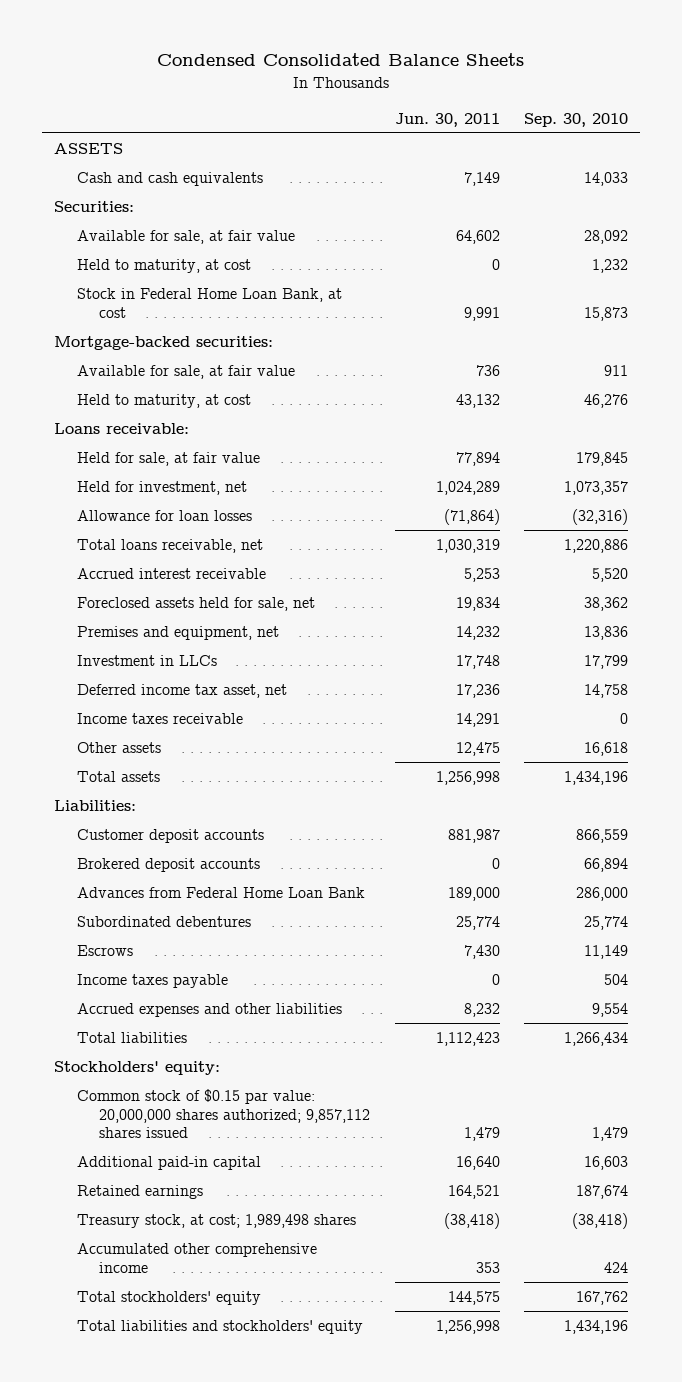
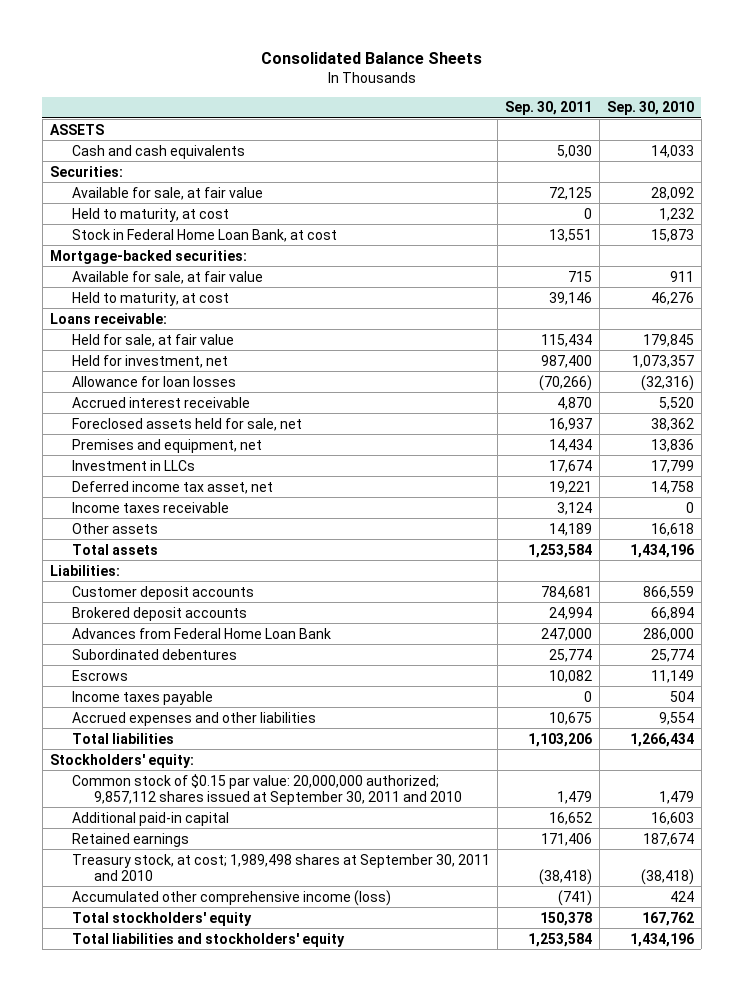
- Condensed Consolidated Balance Sheets
+ Consolidated Balance Sheets
- | Jun. 30, 2011 | Sep. 30, 2010
+ | Sep. 30, 2011 | Sep. 30, 2010
- Total loans receivable, net | 1,030,319 | 1,220,886
- Common stock of $0.15 par value: 20,000,000 shares authorized; 9,857,112 shares issued | 1,479 | 1,479
+ Common stock of $0.15 par value: 20,000,000 authorized; 9,857,112 shares issued at September 30, 2011 and 2010 | 1,479 | 1,479
- Treasury stock, at cost; 1,989,498 shares | (38,418) | (38,418)
- Accumulated other comprehensive income | 353 | 424
+ Treasury stock, at cost; 1,989,498 shares at September 30, 2011 and 2010 | (38,418) | (38,418)
+ Accumulated other comprehensive income (loss) | (741) | 424

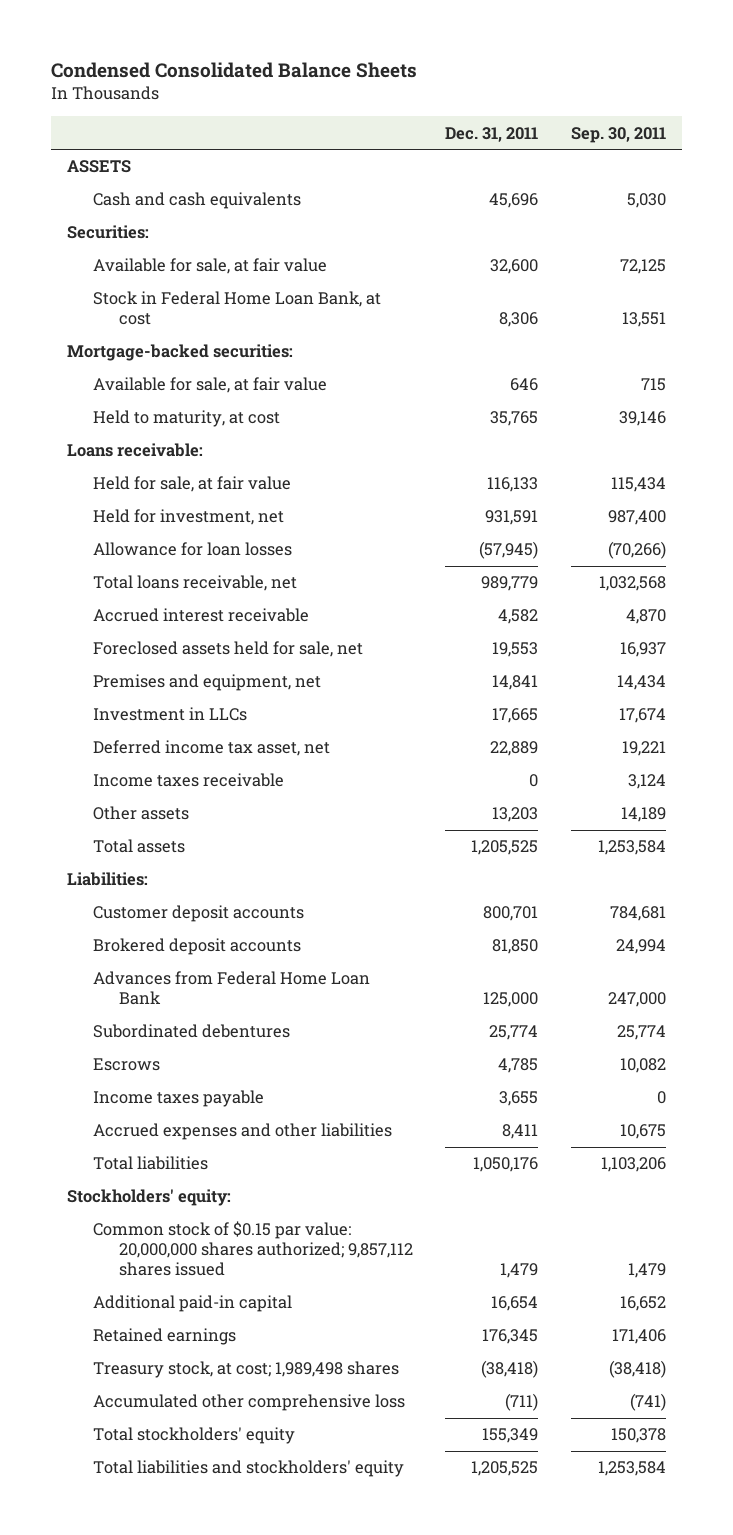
- Consolidated Balance Sheets
+ Condensed Consolidated Balance Sheets
- | Sep. 30, 2011 | Sep. 30, 2010
+ | Dec. 31, 2011 | Sep. 30, 2011
- Held to maturity, at cost | 0 | 1,232
+ Total loans receivable, net | 989,779 | 1,032,568
- Common stock of $0.15 par value: 20,000,000 authorized; 9,857,112 shares issued at September 30, 2011 and 2010 | 1,479 | 1,479
+ Common stock of $0.15 par value: 20,000,000 shares authorized; 9,857,112 shares issued | 1,479 | 1,479
- Treasury stock, at cost; 1,989,498 shares at September 30, 2011 and 2010 | (38,418) | (38,418)
- Accumulated other comprehensive income (loss) | (741) | 424
+ Treasury stock, at cost; 1,989,498 shares | (38,418) | (38,418)
+ Accumulated other comprehensive loss | (711) | (741)

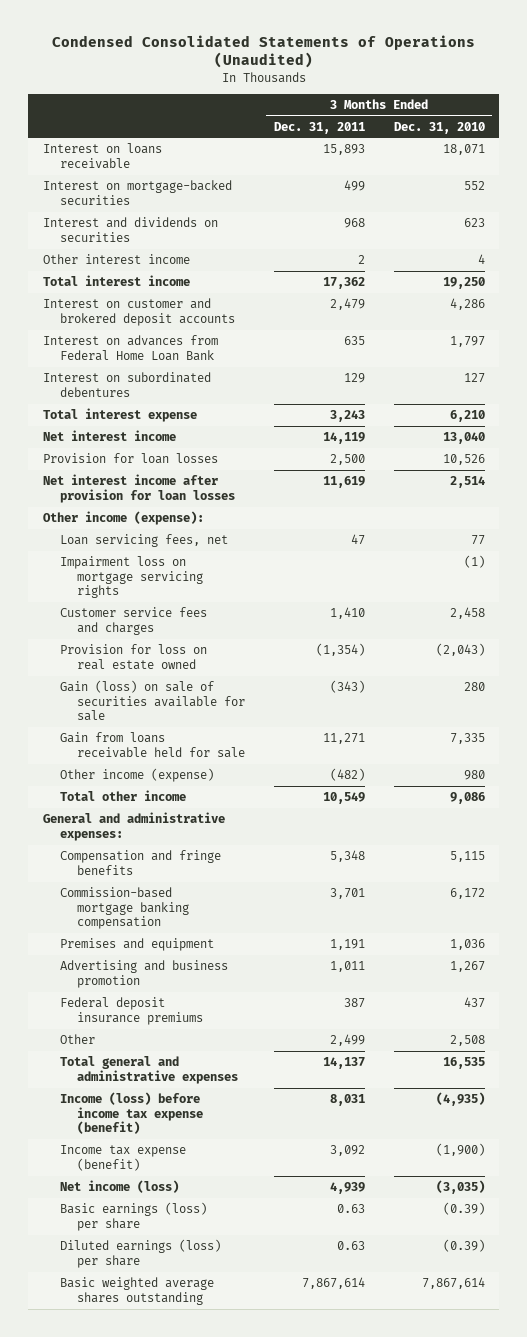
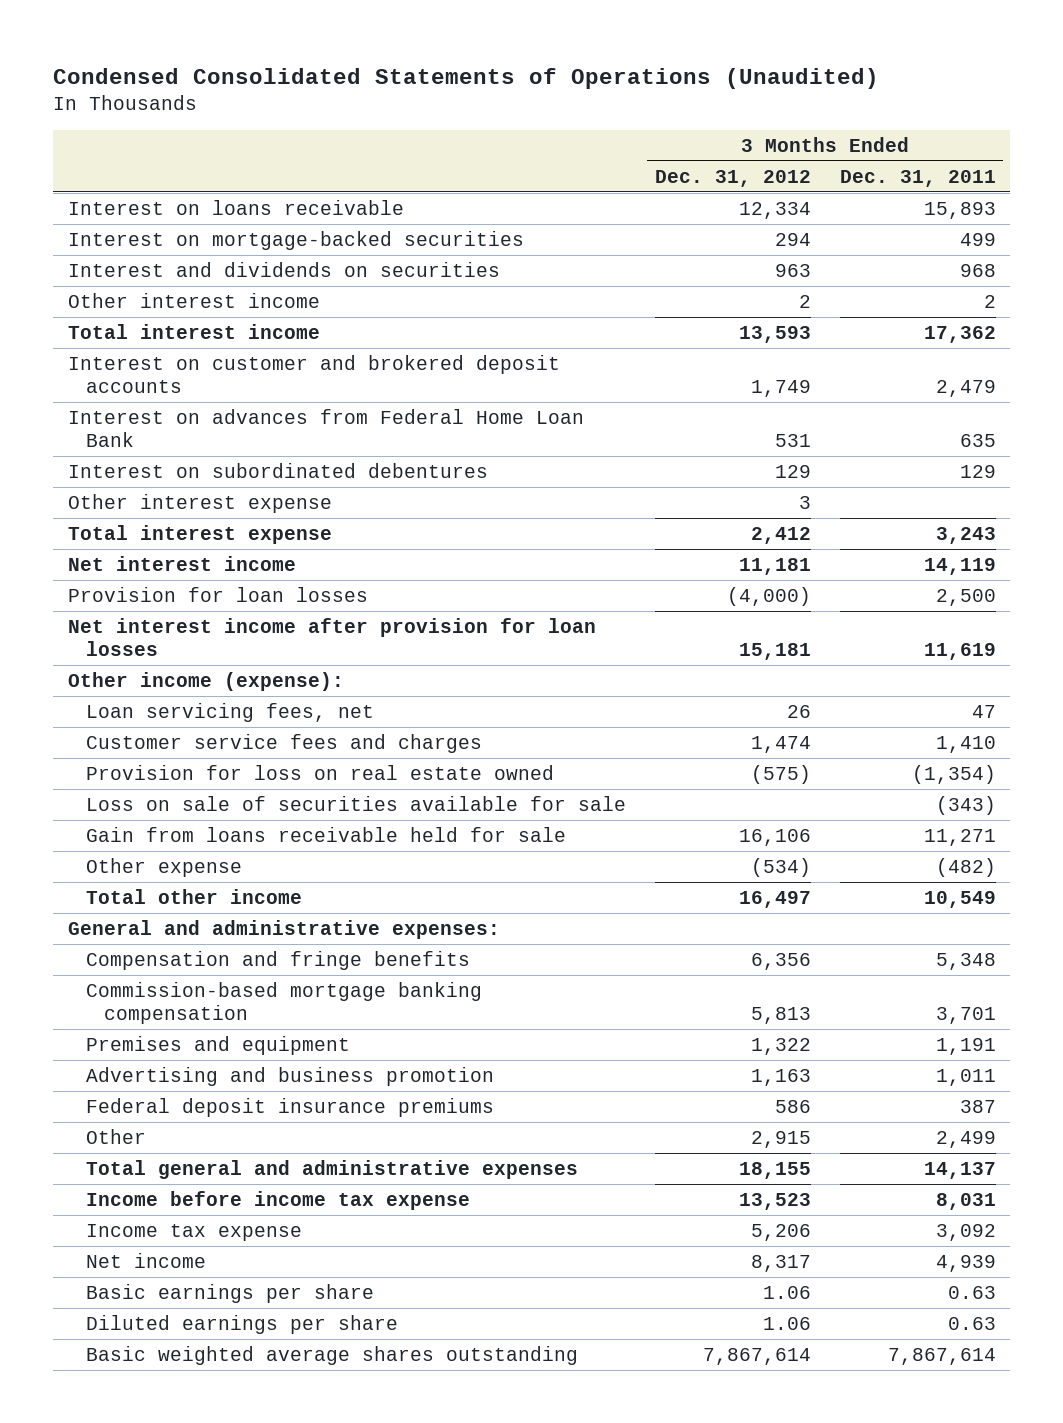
- | 3 Months Ended Dec. 31, 2011 | 3 Months Ended Dec. 31, 2010
+ | 3 Months Ended Dec. 31, 2012 | 3 Months Ended Dec. 31, 2011
+ Other interest expense | 3 |
- Impairment loss on mortgage servicing rights | | (1)
- Gain (loss) on sale of securities available for sale | (343) | 280
+ Loss on sale of securities available for sale | | (343)
- Other income (expense) | (482) | 980
+ Other expense | (534) | (482)
- Income (loss) before income tax expense (benefit) | 8,031 | (4,935)
- Income tax expense (benefit) | 3,092 | (1,900)
- Net income (loss) | 4,939 | (3,035)
- Basic earnings (loss) per share | 0.63 | (0.39)
- Diluted earnings (loss) per share | 0.63 | (0.39)
+ Income before income tax expense | 13,523 | 8,031
+ Income tax expense | 5,206 | 3,092
+ Net income | 8,317 | 4,939
+ Basic earnings per share | 1.06 | 0.63
+ Diluted earnings per share | 1.06 | 0.63

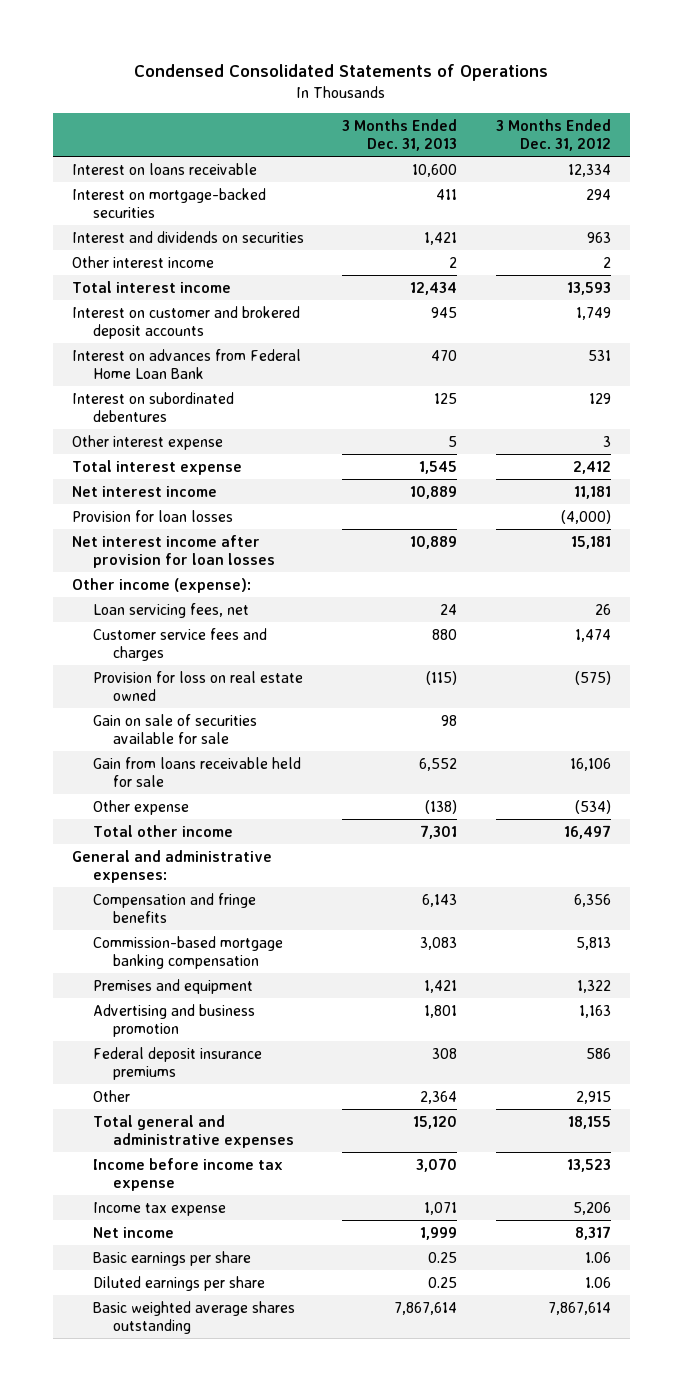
- Condensed Consolidated Statements of Operations (Unaudited)
+ Condensed Consolidated Statements of Operations
- | 3 Months Ended Dec. 31, 2012 | 3 Months Ended Dec. 31, 2011
+ | 3 Months Ended Dec. 31, 2013 | 3 Months Ended Dec. 31, 2012
- Loss on sale of securities available for sale | | (343)
+ Gain on sale of securities available for sale | 98 |

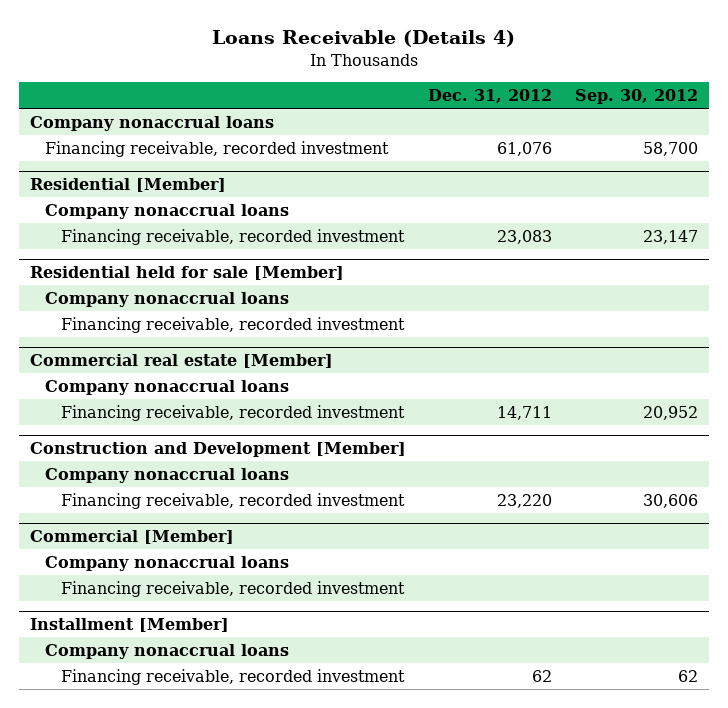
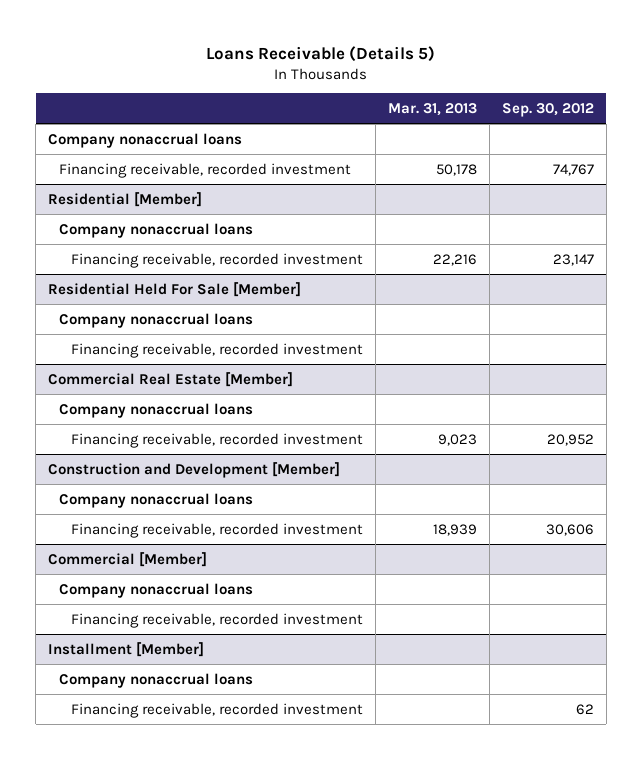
- Loans Receivable (Details 4)
+ Loans Receivable (Details 5)
- | Dec. 31, 2012 | Sep. 30, 2012
+ | Mar. 31, 2013 | Sep. 30, 2012
- Financing receivable, recorded investment | 61,076 | 58,700
+ Financing receivable, recorded investment | 50,178 | 74,767
- Residential held for sale [Member]
+ Residential Held For Sale [Member]
- Commercial real estate [Member]
+ Commercial Real Estate [Member]

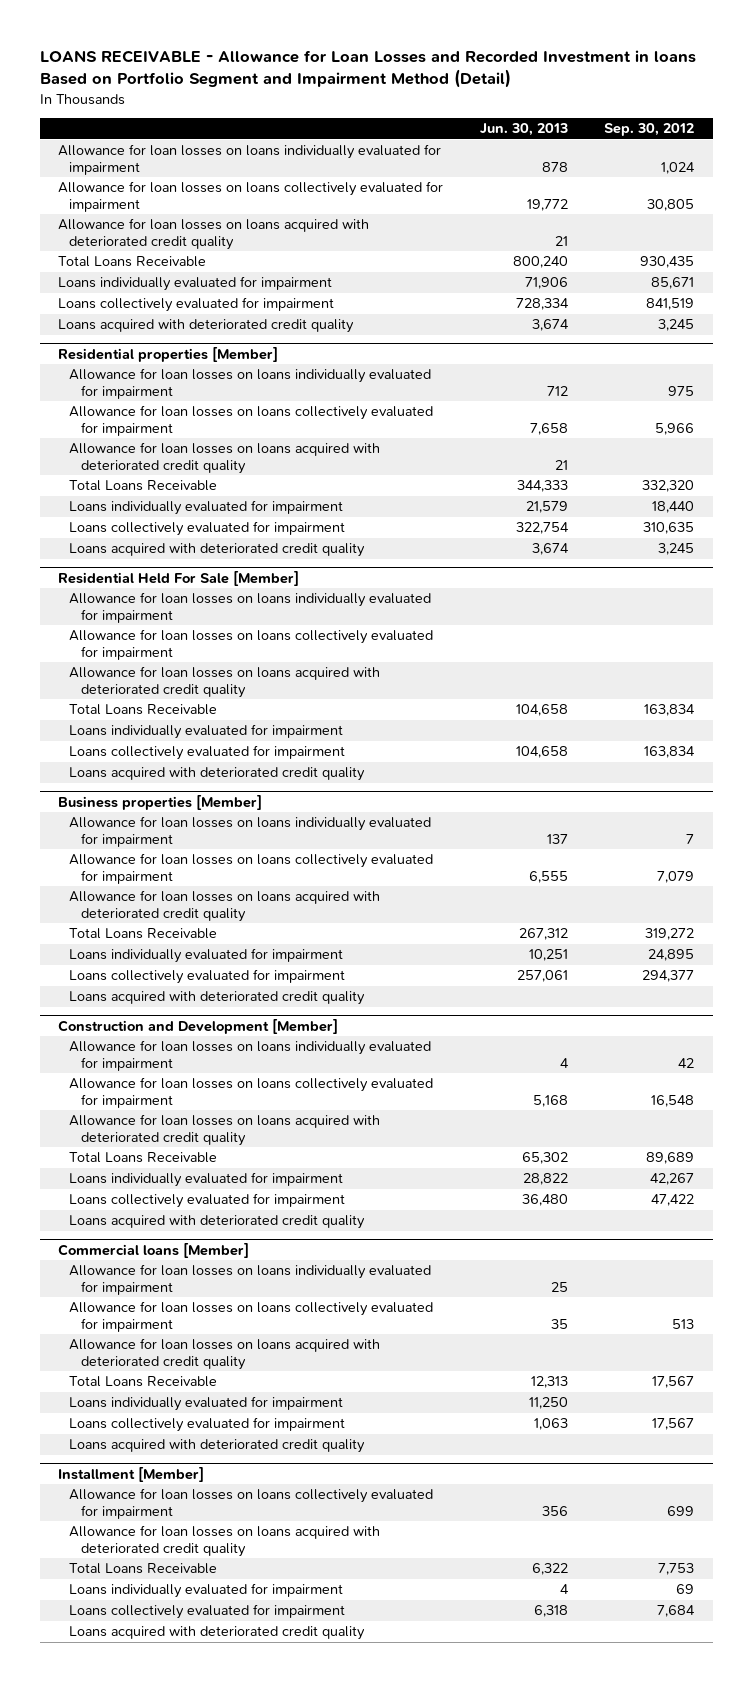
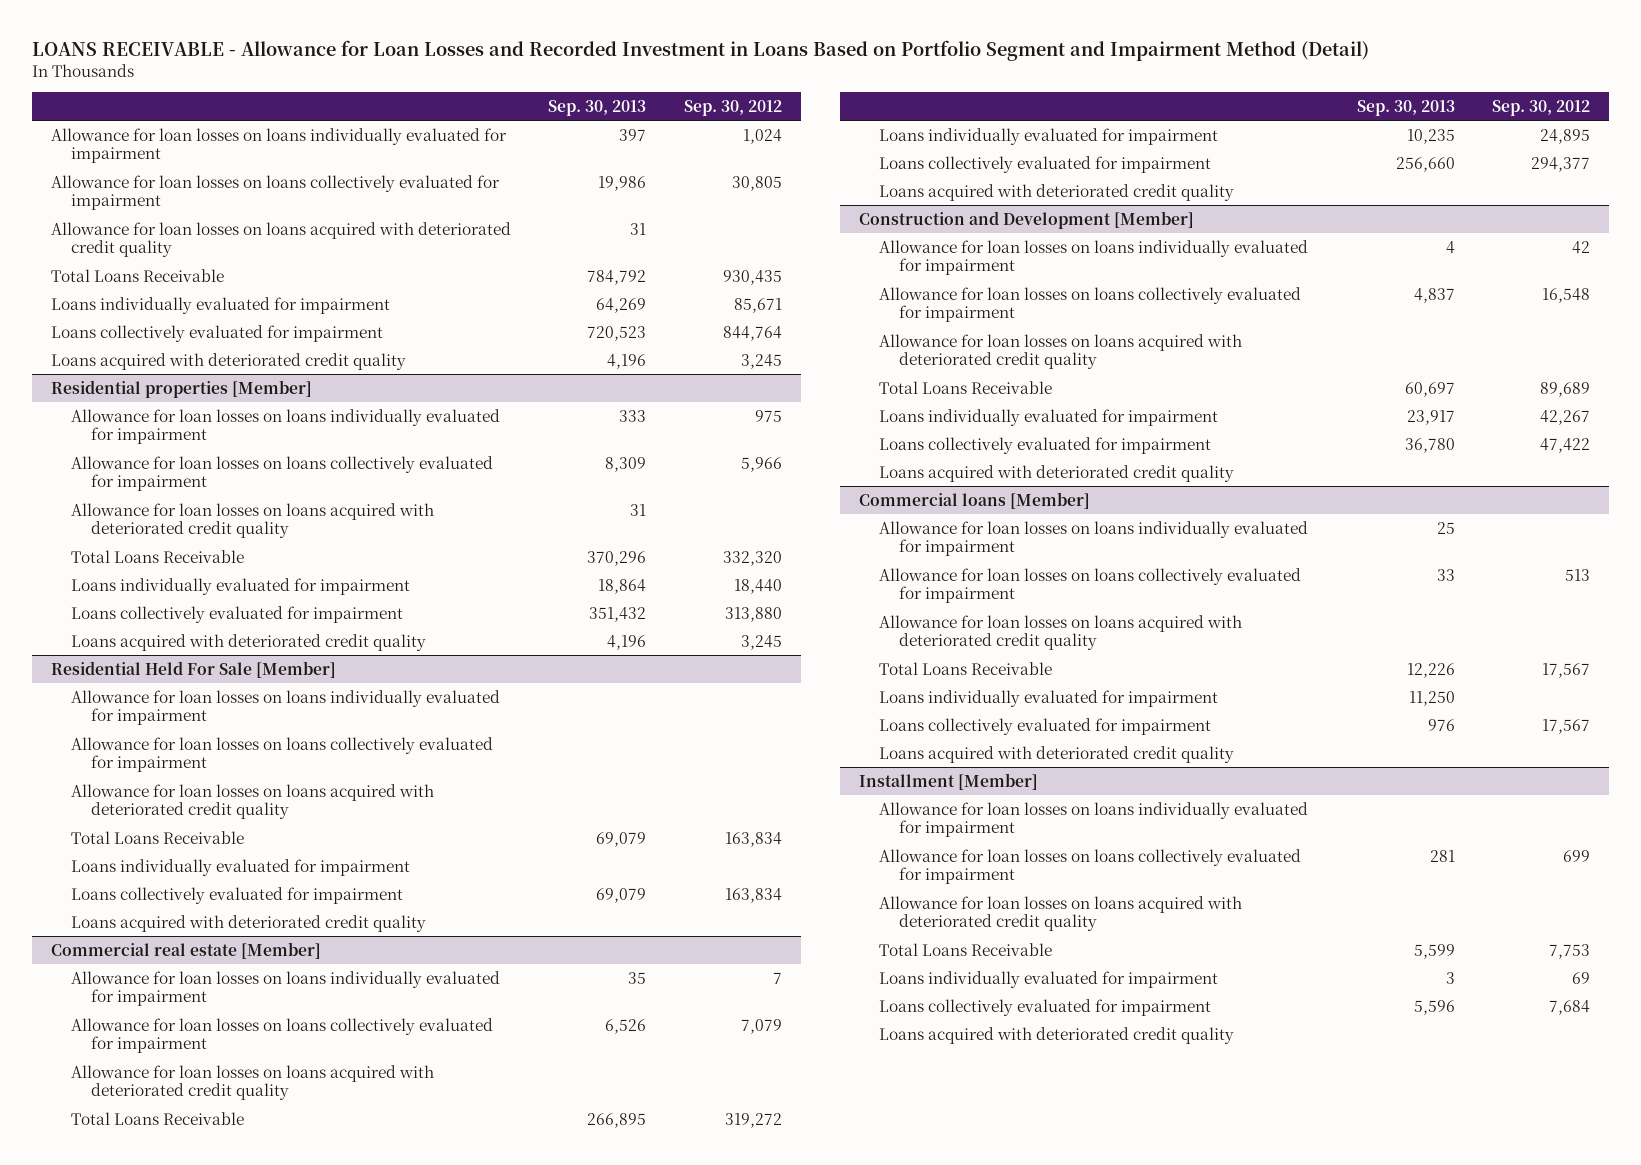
- LOANS RECEIVABLE - Allowance for Loan Losses and Recorded Investment in loans Based on Portfolio Segment and Impairment Method (Detail)
+ LOANS RECEIVABLE - Allowance for Loan Losses and Recorded Investment in Loans Based on Portfolio Segment and Impairment Method (Detail)
- | Jun. 30, 2013 | Sep. 30, 2012
+ | Sep. 30, 2013 | Sep. 30, 2012
- Loans collectively evaluated for impairment | 728,334 | 841,519
+ Loans collectively evaluated for impairment | 720,523 | 844,764
@ Residential properties [Member]
- Loans collectively evaluated for impairment | 322,754 | 310,635
+ Loans collectively evaluated for impairment | 351,432 | 313,880
- Business properties [Member]
+ Commercial real estate [Member]
@ Installment [Member]
+ Allowance for loan losses on loans individually evaluated for impairment

